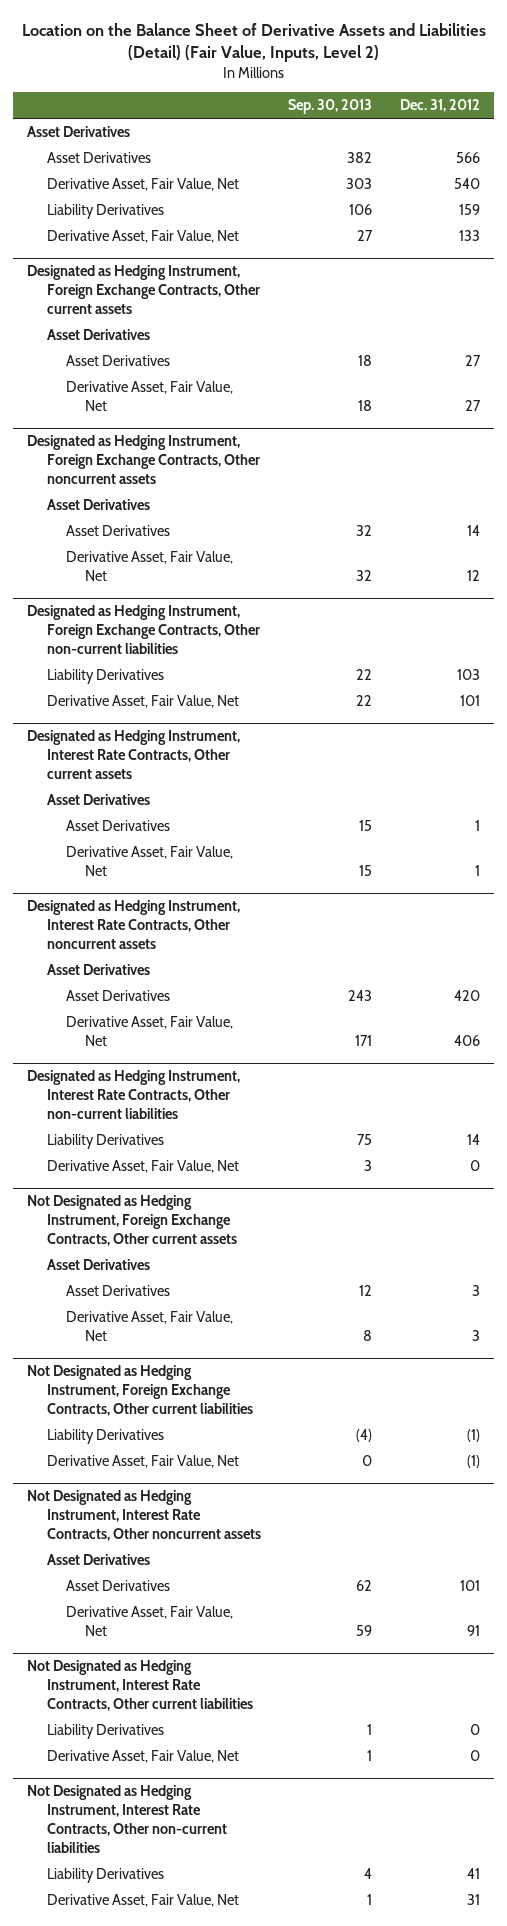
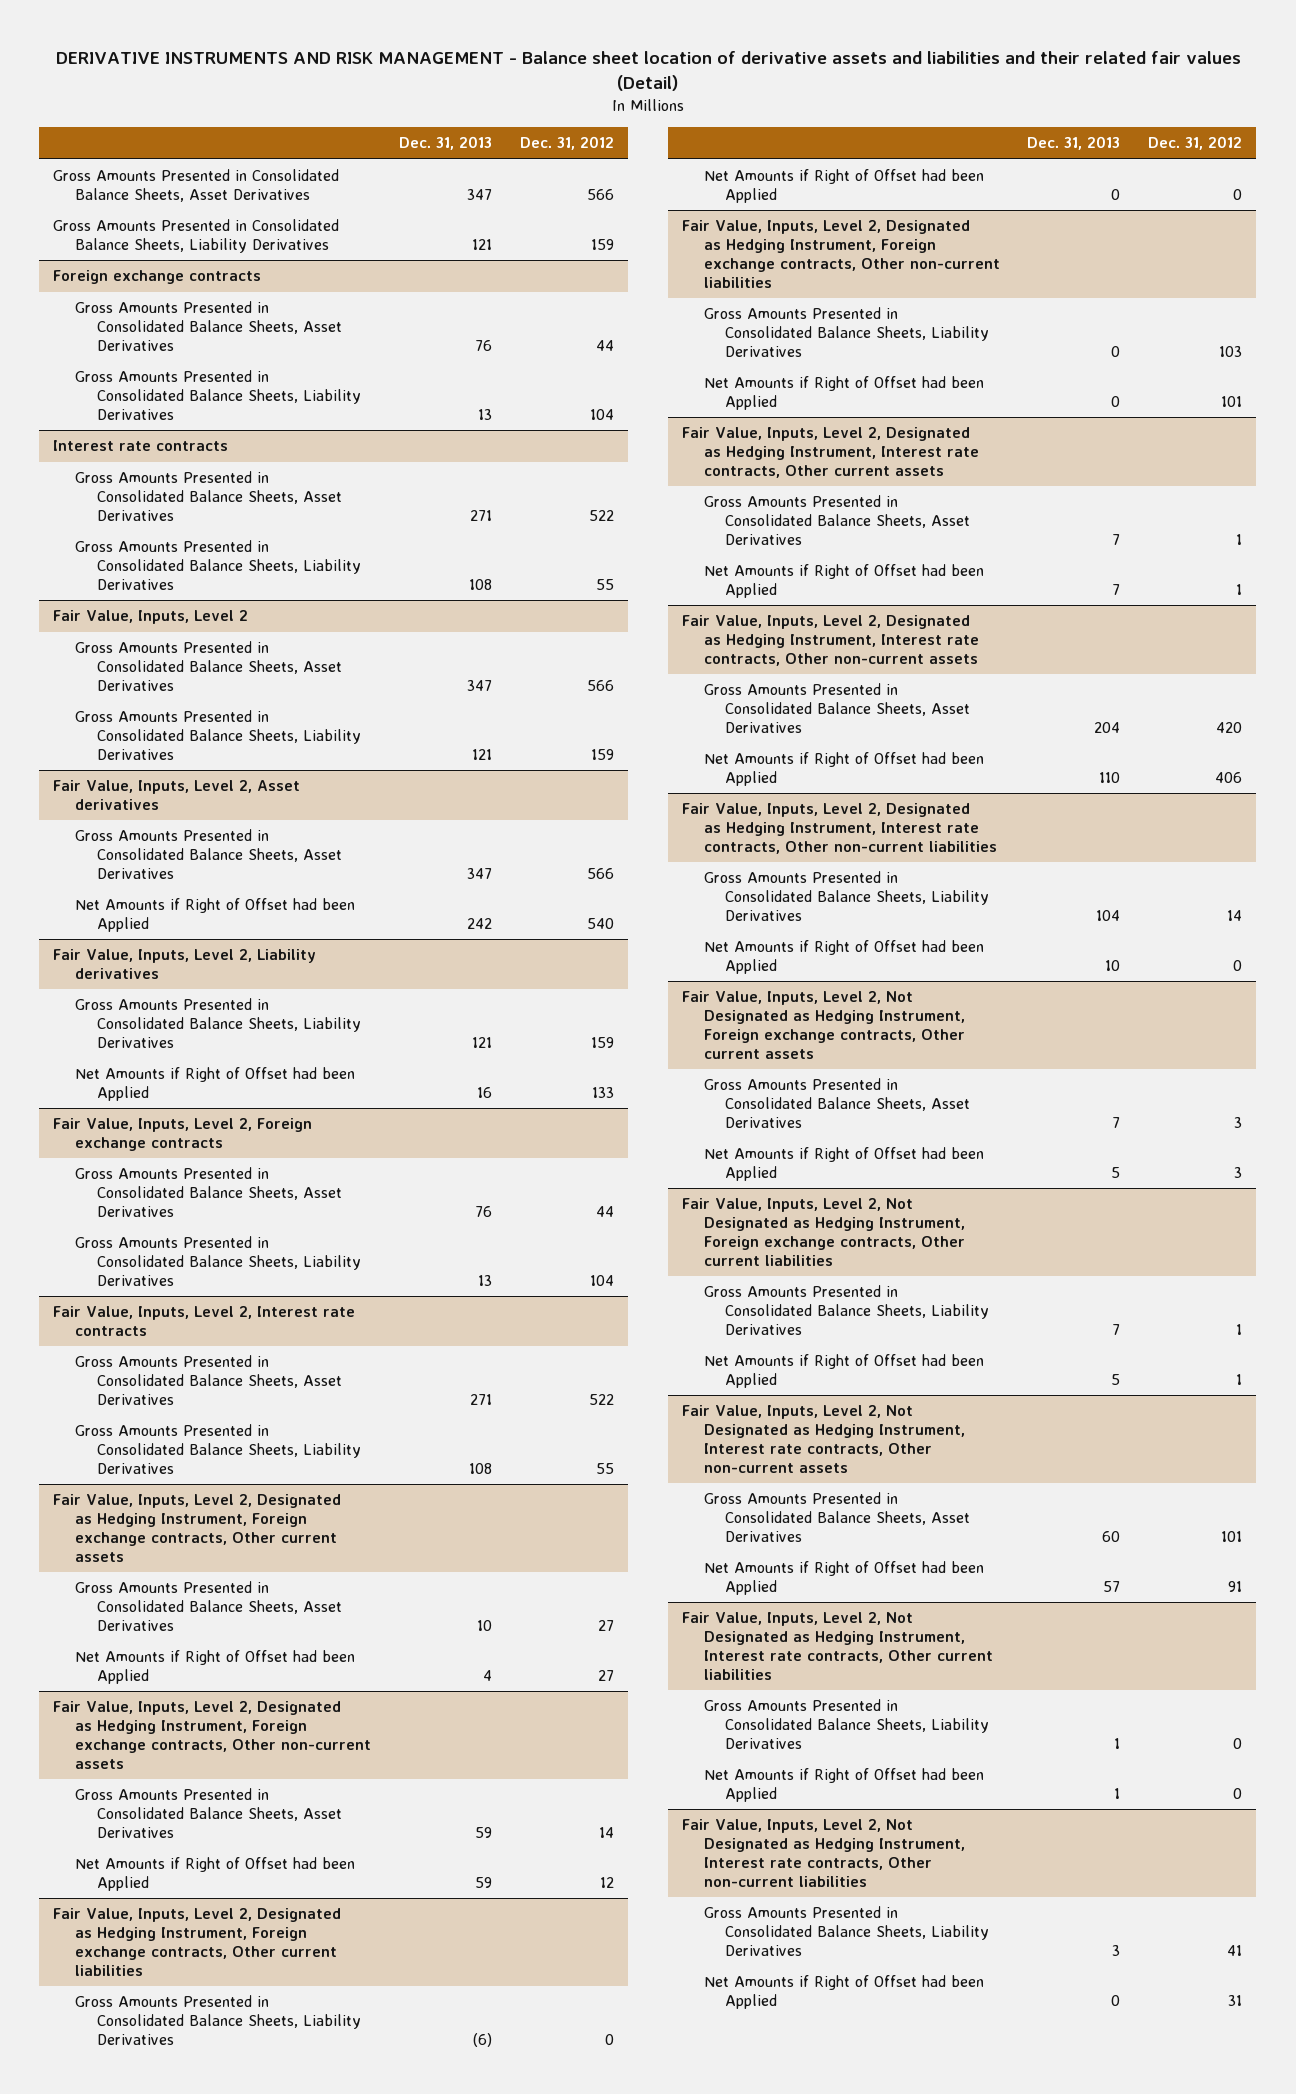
- Location on the Balance Sheet of Derivative Assets and Liabilities (Detail) (Fair Value, Inputs, Level 2)
+ DERIVATIVE INSTRUMENTS AND RISK MANAGEMENT - Balance sheet location of derivative assets and liabilities and their related fair values (Detail)
- | Sep. 30, 2013 | Dec. 31, 2012
+ | Dec. 31, 2013 | Dec. 31, 2012
- Asset Derivatives
- Asset Derivatives | 382 | 566
- Derivative Asset, Fair Value, Net | 303 | 540
- Liability Derivatives | 106 | 159
- Derivative Asset, Fair Value, Net | 27 | 133
- Designated as Hedging Instrument, Foreign Exchange Contracts, Other current assets
- Asset Derivatives
- Asset Derivatives | 18 | 27
- Derivative Asset, Fair Value, Net | 18 | 27
- Designated as Hedging Instrument, Foreign Exchange Contracts, Other noncurrent assets
- Asset Derivatives
- Asset Derivatives | 32 | 14
- Derivative Asset, Fair Value, Net | 32 | 12
- Designated as Hedging Instrument, Foreign Exchange Contracts, Other non-current liabilities
- Liability Derivatives | 22 | 103
- Derivative Asset, Fair Value, Net | 22 | 101
- Designated as Hedging Instrument, Interest Rate Contracts, Other current assets
- Asset Derivatives
- Asset Derivatives | 15 | 1
- Derivative Asset, Fair Value, Net | 15 | 1
- Designated as Hedging Instrument, Interest Rate Contracts, Other noncurrent assets
- Asset Derivatives
- Asset Derivatives | 243 | 420
- Derivative Asset, Fair Value, Net | 171 | 406
- Designated as Hedging Instrument, Interest Rate Contracts, Other non-current liabilities
- Liability Derivatives | 75 | 14
- Derivative Asset, Fair Value, Net | 3 | 0
- Not Designated as Hedging Instrument, Foreign Exchange Contracts, Other current assets
- Asset Derivatives
- Asset Derivatives | 12 | 3
- Derivative Asset, Fair Value, Net | 8 | 3
- Not Designated as Hedging Instrument, Foreign Exchange Contracts, Other current liabilities
- Liability Derivatives | (4) | (1)
- Derivative Asset, Fair Value, Net | 0 | (1)
- Not Designated as Hedging Instrument, Interest Rate Contracts, Other noncurrent assets
- Asset Derivatives
- Asset Derivatives | 62 | 101
- Derivative Asset, Fair Value, Net | 59 | 91
- Not Designated as Hedging Instrument, Interest Rate Contracts, Other current liabilities
- Liability Derivatives | 1 | 0
- Derivative Asset, Fair Value, Net | 1 | 0
- Not Designated as Hedging Instrument, Interest Rate Contracts, Other non-current liabilities
- Liability Derivatives | 4 | 41
- Derivative Asset, Fair Value, Net | 1 | 31
+ Gross Amounts Presented in Consolidated Balance Sheets, Asset Derivatives | 347 | 566
+ Gross Amounts Presented in Consolidated Balance Sheets, Liability Derivatives | 121 | 159
+ Foreign exchange contracts
+ Gross Amounts Presented in Consolidated Balance Sheets, Asset Derivatives | 76 | 44
+ Gross Amounts Presented in Consolidated Balance Sheets, Liability Derivatives | 13 | 104
+ Interest rate contracts
+ Gross Amounts Presented in Consolidated Balance Sheets, Asset Derivatives | 271 | 522
+ Gross Amounts Presented in Consolidated Balance Sheets, Liability Derivatives | 108 | 55
+ Fair Value, Inputs, Level 2
+ Gross Amounts Presented in Consolidated Balance Sheets, Asset Derivatives | 347 | 566
+ Gross Amounts Presented in Consolidated Balance Sheets, Liability Derivatives | 121 | 159
+ Fair Value, Inputs, Level 2, Asset derivatives
+ Gross Amounts Presented in Consolidated Balance Sheets, Asset Derivatives | 347 | 566
+ Net Amounts if Right of Offset had been Applied | 242 | 540
+ Fair Value, Inputs, Level 2, Liability derivatives
+ Gross Amounts Presented in Consolidated Balance Sheets, Liability Derivatives | 121 | 159
+ Net Amounts if Right of Offset had been Applied | 16 | 133
+ Fair Value, Inputs, Level 2, Foreign exchange contracts
+ Gross Amounts Presented in Consolidated Balance Sheets, Asset Derivatives | 76 | 44
+ Gross Amounts Presented in Consolidated Balance Sheets, Liability Derivatives | 13 | 104
+ Fair Value, Inputs, Level 2, Interest rate contracts
+ Gross Amounts Presented in Consolidated Balance Sheets, Asset Derivatives | 271 | 522
+ Gross Amounts Presented in Consolidated Balance Sheets, Liability Derivatives | 108 | 55
+ Fair Value, Inputs, Level 2, Designated as Hedging Instrument, Foreign exchange contracts, Other current assets
+ Gross Amounts Presented in Consolidated Balance Sheets, Asset Derivatives | 10 | 27
+ Net Amounts if Right of Offset had been Applied | 4 | 27
+ Fair Value, Inputs, Level 2, Designated as Hedging Instrument, Foreign exchange contracts, Other non-current assets
+ Gross Amounts Presented in Consolidated Balance Sheets, Asset Derivatives | 59 | 14
+ Net Amounts if Right of Offset had been Applied | 59 | 12
+ Fair Value, Inputs, Level 2, Designated as Hedging Instrument, Foreign exchange contracts, Other current liabilities
+ Gross Amounts Presented in Consolidated Balance Sheets, Liability Derivatives | (6) | 0
+ Net Amounts if Right of Offset had been Applied | 0 | 0
+ Fair Value, Inputs, Level 2, Designated as Hedging Instrument, Foreign exchange contracts, Other non-current liabilities
+ Gross Amounts Presented in Consolidated Balance Sheets, Liability Derivatives | 0 | 103
+ Net Amounts if Right of Offset had been Applied | 0 | 101
+ Fair Value, Inputs, Level 2, Designated as Hedging Instrument, Interest rate contracts, Other current assets
+ Gross Amounts Presented in Consolidated Balance Sheets, Asset Derivatives | 7 | 1
+ Net Amounts if Right of Offset had been Applied | 7 | 1
+ Fair Value, Inputs, Level 2, Designated as Hedging Instrument, Interest rate contracts, Other non-current assets
+ Gross Amounts Presented in Consolidated Balance Sheets, Asset Derivatives | 204 | 420
+ Net Amounts if Right of Offset had been Applied | 110 | 406
+ Fair Value, Inputs, Level 2, Designated as Hedging Instrument, Interest rate contracts, Other non-current liabilities
+ Gross Amounts Presented in Consolidated Balance Sheets, Liability Derivatives | 104 | 14
+ Net Amounts if Right of Offset had been Applied | 10 | 0
+ Fair Value, Inputs, Level 2, Not Designated as Hedging Instrument, Foreign exchange contracts, Other current assets
+ Gross Amounts Presented in Consolidated Balance Sheets, Asset Derivatives | 7 | 3
+ Net Amounts if Right of Offset had been Applied | 5 | 3
+ Fair Value, Inputs, Level 2, Not Designated as Hedging Instrument, Foreign exchange contracts, Other current liabilities
+ Gross Amounts Presented in Consolidated Balance Sheets, Liability Derivatives | 7 | 1
+ Net Amounts if Right of Offset had been Applied | 5 | 1
+ Fair Value, Inputs, Level 2, Not Designated as Hedging Instrument, Interest rate contracts, Other non-current assets
+ Gross Amounts Presented in Consolidated Balance Sheets, Asset Derivatives | 60 | 101
+ Net Amounts if Right of Offset had been Applied | 57 | 91
+ Fair Value, Inputs, Level 2, Not Designated as Hedging Instrument, Interest rate contracts, Other current liabilities
+ Gross Amounts Presented in Consolidated Balance Sheets, Liability Derivatives | 1 | 0
+ Net Amounts if Right of Offset had been Applied | 1 | 0
+ Fair Value, Inputs, Level 2, Not Designated as Hedging Instrument, Interest rate contracts, Other non-current liabilities
+ Gross Amounts Presented in Consolidated Balance Sheets, Liability Derivatives | 3 | 41
+ Net Amounts if Right of Offset had been Applied | 0 | 31

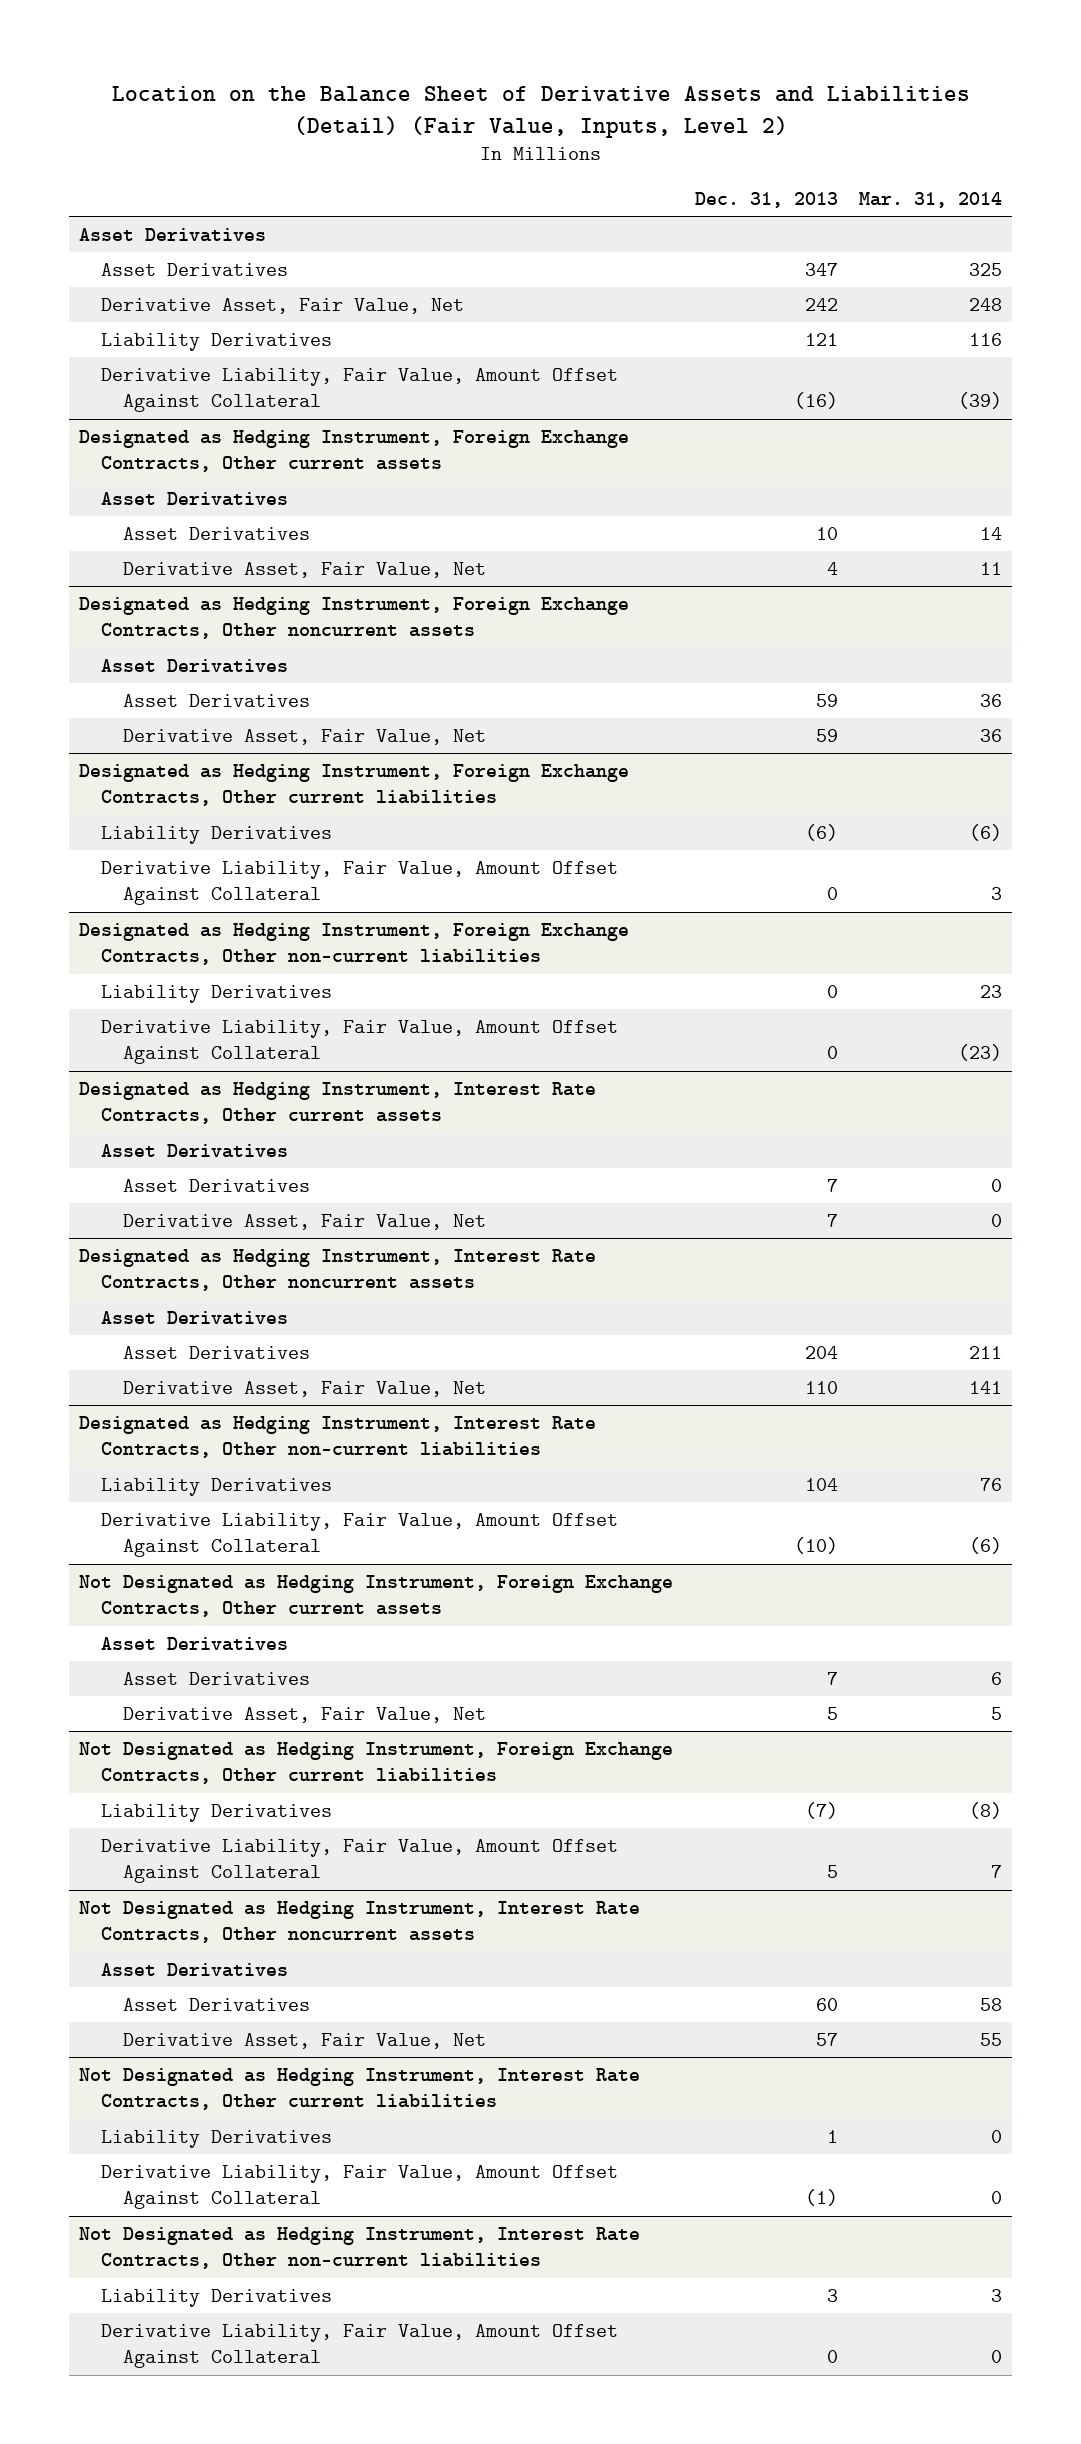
- DERIVATIVE INSTRUMENTS AND RISK MANAGEMENT - Balance sheet location of derivative assets and liabilities and their related fair values (Detail)
+ Location on the Balance Sheet of Derivative Assets and Liabilities (Detail) (Fair Value, Inputs, Level 2)
- | Dec. 31, 2013 | Dec. 31, 2012
+ | Dec. 31, 2013 | Mar. 31, 2014
- Gross Amounts Presented in Consolidated Balance Sheets, Asset Derivatives | 347 | 566
- Gross Amounts Presented in Consolidated Balance Sheets, Liability Derivatives | 121 | 159
- Foreign exchange contracts
- Gross Amounts Presented in Consolidated Balance Sheets, Asset Derivatives | 76 | 44
- Gross Amounts Presented in Consolidated Balance Sheets, Liability Derivatives | 13 | 104
- Interest rate contracts
- Gross Amounts Presented in Consolidated Balance Sheets, Asset Derivatives | 271 | 522
- Gross Amounts Presented in Consolidated Balance Sheets, Liability Derivatives | 108 | 55
- Fair Value, Inputs, Level 2
- Gross Amounts Presented in Consolidated Balance Sheets, Asset Derivatives | 347 | 566
- Gross Amounts Presented in Consolidated Balance Sheets, Liability Derivatives | 121 | 159
- Fair Value, Inputs, Level 2, Asset derivatives
- Gross Amounts Presented in Consolidated Balance Sheets, Asset Derivatives | 347 | 566
- Net Amounts if Right of Offset had been Applied | 242 | 540
- Fair Value, Inputs, Level 2, Liability derivatives
- Gross Amounts Presented in Consolidated Balance Sheets, Liability Derivatives | 121 | 159
- Net Amounts if Right of Offset had been Applied | 16 | 133
- Fair Value, Inputs, Level 2, Foreign exchange contracts
- Gross Amounts Presented in Consolidated Balance Sheets, Asset Derivatives | 76 | 44
- Gross Amounts Presented in Consolidated Balance Sheets, Liability Derivatives | 13 | 104
- Fair Value, Inputs, Level 2, Interest rate contracts
- Gross Amounts Presented in Consolidated Balance Sheets, Asset Derivatives | 271 | 522
- Gross Amounts Presented in Consolidated Balance Sheets, Liability Derivatives | 108 | 55
- Fair Value, Inputs, Level 2, Designated as Hedging Instrument, Foreign exchange contracts, Other current assets
- Gross Amounts Presented in Consolidated Balance Sheets, Asset Derivatives | 10 | 27
- Net Amounts if Right of Offset had been Applied | 4 | 27
- Fair Value, Inputs, Level 2, Designated as Hedging Instrument, Foreign exchange contracts, Other non-current assets
- Gross Amounts Presented in Consolidated Balance Sheets, Asset Derivatives | 59 | 14
- Net Amounts if Right of Offset had been Applied | 59 | 12
- Fair Value, Inputs, Level 2, Designated as Hedging Instrument, Foreign exchange contracts, Other current liabilities
- Gross Amounts Presented in Consolidated Balance Sheets, Liability Derivatives | (6) | 0
- Net Amounts if Right of Offset had been Applied | 0 | 0
- Fair Value, Inputs, Level 2, Designated as Hedging Instrument, Foreign exchange contracts, Other non-current liabilities
- Gross Amounts Presented in Consolidated Balance Sheets, Liability Derivatives | 0 | 103
- Net Amounts if Right of Offset had been Applied | 0 | 101
- Fair Value, Inputs, Level 2, Designated as Hedging Instrument, Interest rate contracts, Other current assets
- Gross Amounts Presented in Consolidated Balance Sheets, Asset Derivatives | 7 | 1
- Net Amounts if Right of Offset had been Applied | 7 | 1
- Fair Value, Inputs, Level 2, Designated as Hedging Instrument, Interest rate contracts, Other non-current assets
- Gross Amounts Presented in Consolidated Balance Sheets, Asset Derivatives | 204 | 420
- Net Amounts if Right of Offset had been Applied | 110 | 406
- Fair Value, Inputs, Level 2, Designated as Hedging Instrument, Interest rate contracts, Other non-current liabilities
- Gross Amounts Presented in Consolidated Balance Sheets, Liability Derivatives | 104 | 14
- Net Amounts if Right of Offset had been Applied | 10 | 0
- Fair Value, Inputs, Level 2, Not Designated as Hedging Instrument, Foreign exchange contracts, Other current assets
- Gross Amounts Presented in Consolidated Balance Sheets, Asset Derivatives | 7 | 3
- Net Amounts if Right of Offset had been Applied | 5 | 3
- Fair Value, Inputs, Level 2, Not Designated as Hedging Instrument, Foreign exchange contracts, Other current liabilities
- Gross Amounts Presented in Consolidated Balance Sheets, Liability Derivatives | 7 | 1
- Net Amounts if Right of Offset had been Applied | 5 | 1
- Fair Value, Inputs, Level 2, Not Designated as Hedging Instrument, Interest rate contracts, Other non-current assets
- Gross Amounts Presented in Consolidated Balance Sheets, Asset Derivatives | 60 | 101
- Net Amounts if Right of Offset had been Applied | 57 | 91
- Fair Value, Inputs, Level 2, Not Designated as Hedging Instrument, Interest rate contracts, Other current liabilities
- Gross Amounts Presented in Consolidated Balance Sheets, Liability Derivatives | 1 | 0
- Net Amounts if Right of Offset had been Applied | 1 | 0
- Fair Value, Inputs, Level 2, Not Designated as Hedging Instrument, Interest rate contracts, Other non-current liabilities
- Gross Amounts Presented in Consolidated Balance Sheets, Liability Derivatives | 3 | 41
- Net Amounts if Right of Offset had been Applied | 0 | 31
+ Asset Derivatives
+ Asset Derivatives | 347 | 325
+ Derivative Asset, Fair Value, Net | 242 | 248
+ Liability Derivatives | 121 | 116
+ Derivative Liability, Fair Value, Amount Offset Against Collateral | (16) | (39)
+ Designated as Hedging Instrument, Foreign Exchange Contracts, Other current assets
+ Asset Derivatives
+ Asset Derivatives | 10 | 14
+ Derivative Asset, Fair Value, Net | 4 | 11
+ Designated as Hedging Instrument, Foreign Exchange Contracts, Other noncurrent assets
+ Asset Derivatives
+ Asset Derivatives | 59 | 36
+ Derivative Asset, Fair Value, Net | 59 | 36
+ Designated as Hedging Instrument, Foreign Exchange Contracts, Other current liabilities
+ Liability Derivatives | (6) | (6)
+ Derivative Liability, Fair Value, Amount Offset Against Collateral | 0 | 3
+ Designated as Hedging Instrument, Foreign Exchange Contracts, Other non-current liabilities
+ Liability Derivatives | 0 | 23
+ Derivative Liability, Fair Value, Amount Offset Against Collateral | 0 | (23)
+ Designated as Hedging Instrument, Interest Rate Contracts, Other current assets
+ Asset Derivatives
+ Asset Derivatives | 7 | 0
+ Derivative Asset, Fair Value, Net | 7 | 0
+ Designated as Hedging Instrument, Interest Rate Contracts, Other noncurrent assets
+ Asset Derivatives
+ Asset Derivatives | 204 | 211
+ Derivative Asset, Fair Value, Net | 110 | 141
+ Designated as Hedging Instrument, Interest Rate Contracts, Other non-current liabilities
+ Liability Derivatives | 104 | 76
+ Derivative Liability, Fair Value, Amount Offset Against Collateral | (10) | (6)
+ Not Designated as Hedging Instrument, Foreign Exchange Contracts, Other current assets
+ Asset Derivatives
+ Asset Derivatives | 7 | 6
+ Derivative Asset, Fair Value, Net | 5 | 5
+ Not Designated as Hedging Instrument, Foreign Exchange Contracts, Other current liabilities
+ Liability Derivatives | (7) | (8)
+ Derivative Liability, Fair Value, Amount Offset Against Collateral | 5 | 7
+ Not Designated as Hedging Instrument, Interest Rate Contracts, Other noncurrent assets
+ Asset Derivatives
+ Asset Derivatives | 60 | 58
+ Derivative Asset, Fair Value, Net | 57 | 55
+ Not Designated as Hedging Instrument, Interest Rate Contracts, Other current liabilities
+ Liability Derivatives | 1 | 0
+ Derivative Liability, Fair Value, Amount Offset Against Collateral | (1) | 0
+ Not Designated as Hedging Instrument, Interest Rate Contracts, Other non-current liabilities
+ Liability Derivatives | 3 | 3
+ Derivative Liability, Fair Value, Amount Offset Against Collateral | 0 | 0

